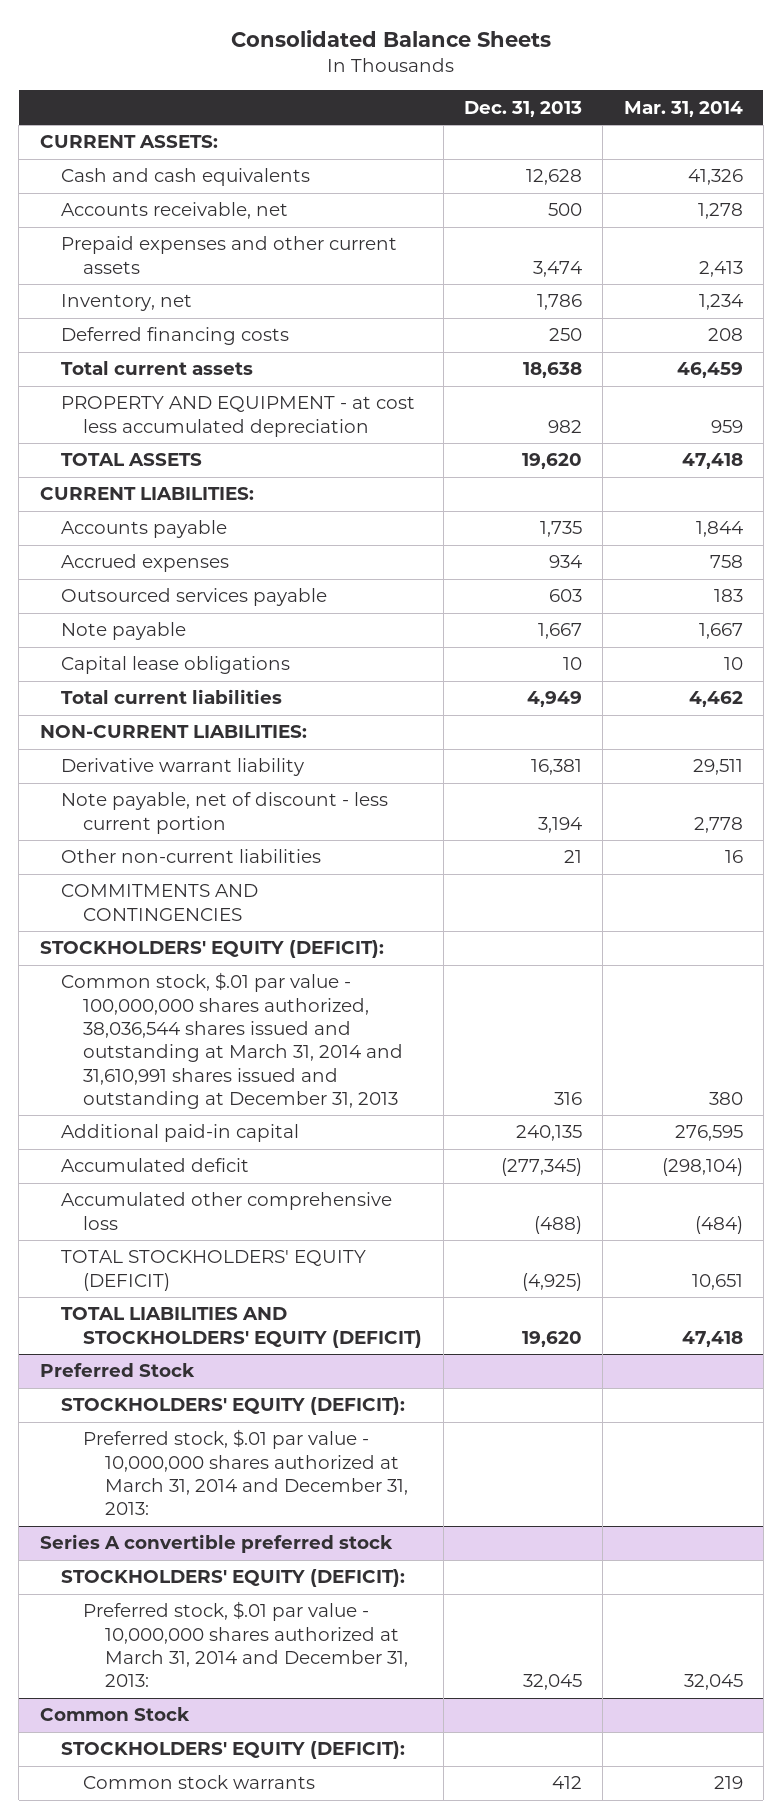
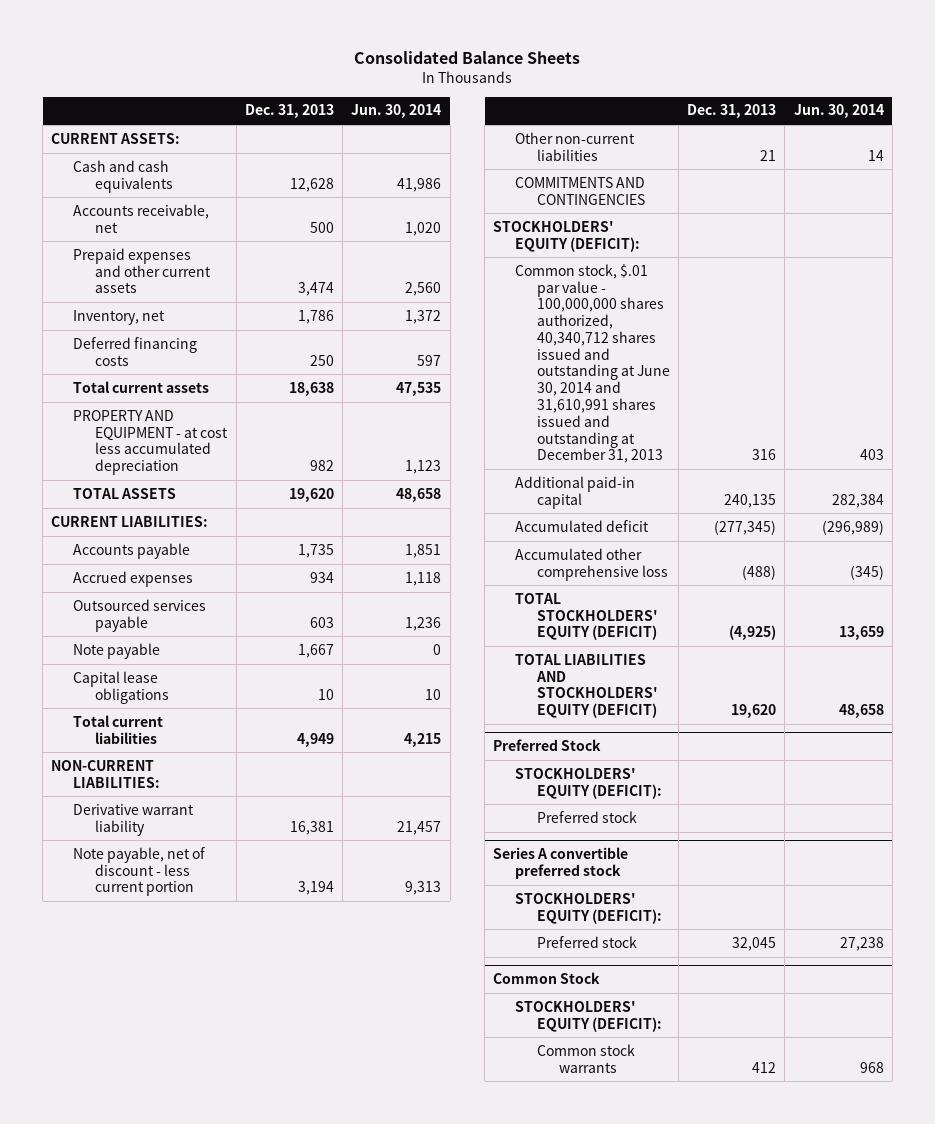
- | Dec. 31, 2013 | Mar. 31, 2014
+ | Dec. 31, 2013 | Jun. 30, 2014
- Common stock, $.01 par value - 100,000,000 shares authorized, 38,036,544 shares issued and outstanding at March 31, 2014 and 31,610,991 shares issued and outstanding at December 31, 2013 | 316 | 380
+ Common stock, $.01 par value - 100,000,000 shares authorized, 40,340,712 shares issued and outstanding at June 30, 2014 and 31,610,991 shares issued and outstanding at December 31, 2013 | 316 | 403
@ Preferred Stock
- Preferred stock, $.01 par value - 10,000,000 shares authorized at March 31, 2014 and December 31, 2013:
+ Preferred stock
@ Series A convertible preferred stock
- Preferred stock, $.01 par value - 10,000,000 shares authorized at March 31, 2014 and December 31, 2013: | 32,045 | 32,045
+ Preferred stock | 32,045 | 27,238

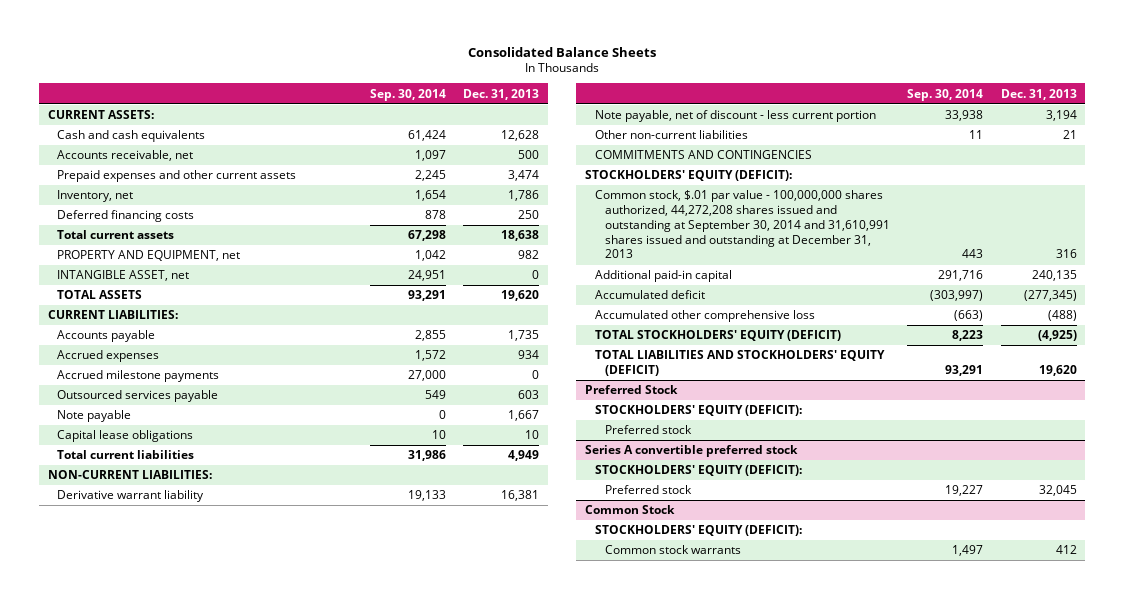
- | Dec. 31, 2013 | Jun. 30, 2014
+ | Sep. 30, 2014 | Dec. 31, 2013
- PROPERTY AND EQUIPMENT - at cost less accumulated depreciation | 982 | 1,123
+ PROPERTY AND EQUIPMENT, net | 1,042 | 982
+ INTANGIBLE ASSET, net | 24,951 | 0
+ Accrued milestone payments | 27,000 | 0
- Common stock, $.01 par value - 100,000,000 shares authorized, 40,340,712 shares issued and outstanding at June 30, 2014 and 31,610,991 shares issued and outstanding at December 31, 2013 | 316 | 403
+ Common stock, $.01 par value - 100,000,000 shares authorized, 44,272,208 shares issued and outstanding at September 30, 2014 and 31,610,991 shares issued and outstanding at December 31, 2013 | 443 | 316

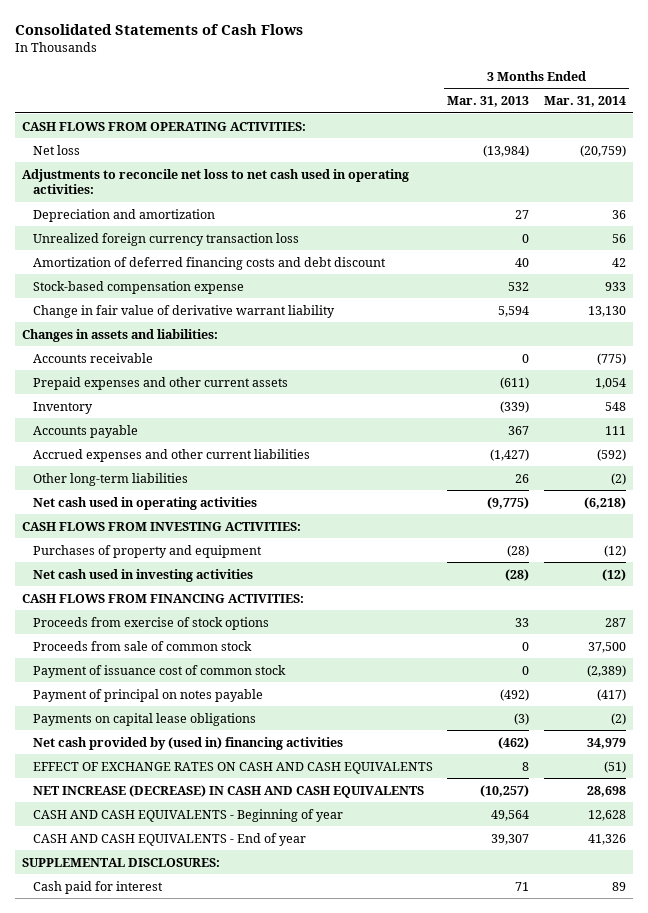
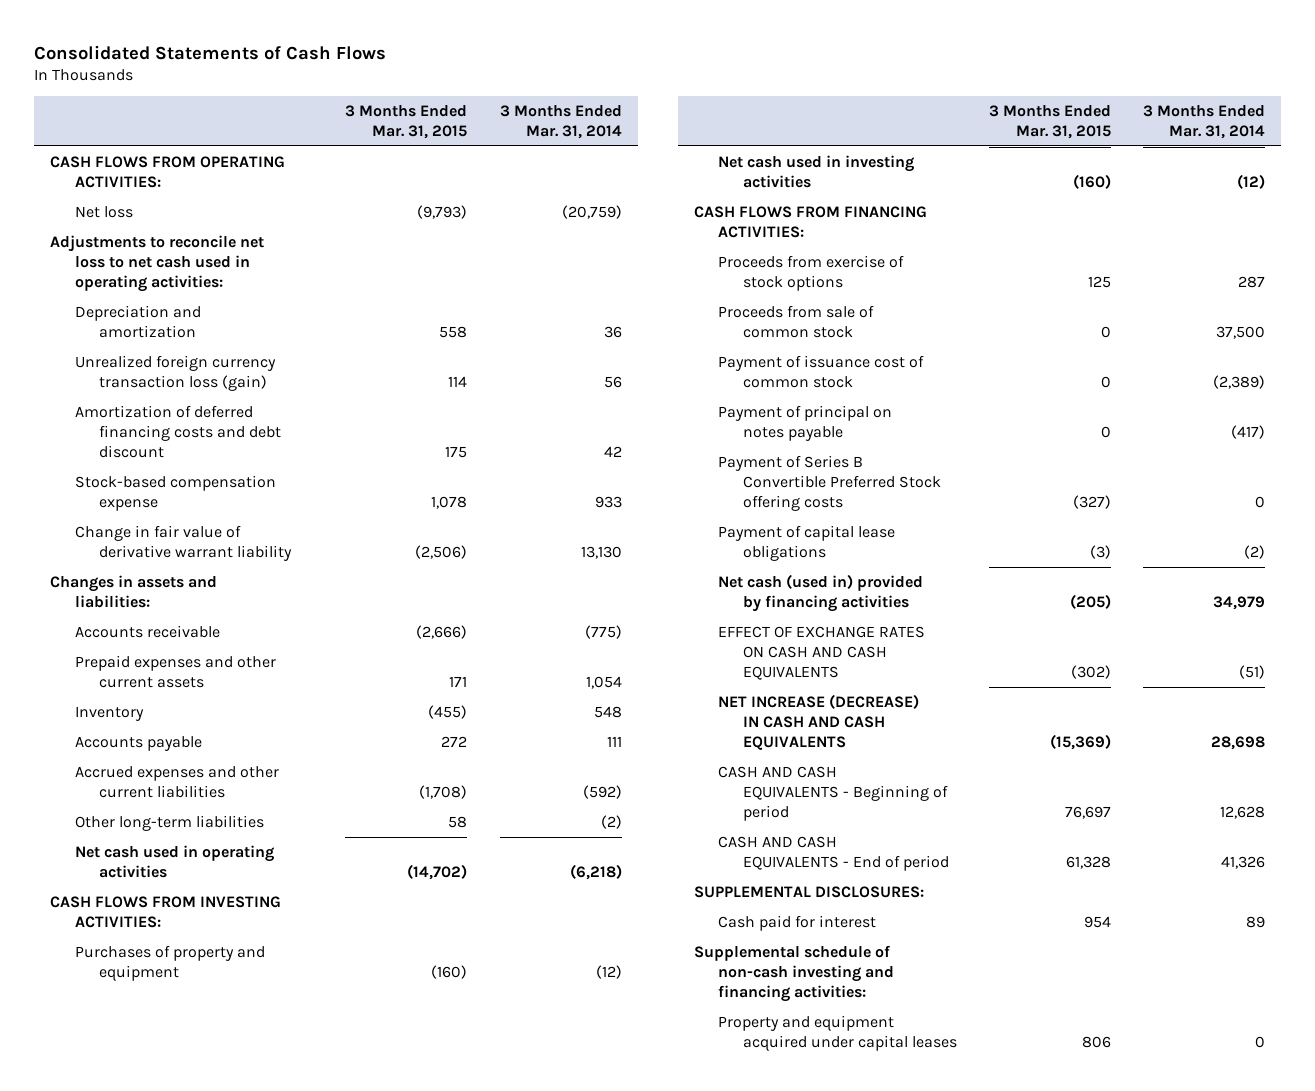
- | 3 Months Ended Mar. 31, 2013 | 3 Months Ended Mar. 31, 2014
+ | 3 Months Ended Mar. 31, 2015 | 3 Months Ended Mar. 31, 2014
- Unrealized foreign currency transaction loss | 0 | 56
+ Unrealized foreign currency transaction loss (gain) | 114 | 56
- Payments on capital lease obligations | (3) | (2)
- Net cash provided by (used in) financing activities | (462) | 34,979
+ Payment of Series B Convertible Preferred Stock offering costs | (327) | 0
+ Payment of capital lease obligations | (3) | (2)
+ Net cash (used in) provided by financing activities | (205) | 34,979
- CASH AND CASH EQUIVALENTS - Beginning of year | 49,564 | 12,628
- CASH AND CASH EQUIVALENTS - End of year | 39,307 | 41,326
+ CASH AND CASH EQUIVALENTS - Beginning of period | 76,697 | 12,628
+ CASH AND CASH EQUIVALENTS - End of period | 61,328 | 41,326
+ Supplemental schedule of non-cash investing and financing activities:
+ Property and equipment acquired under capital leases | 806 | 0

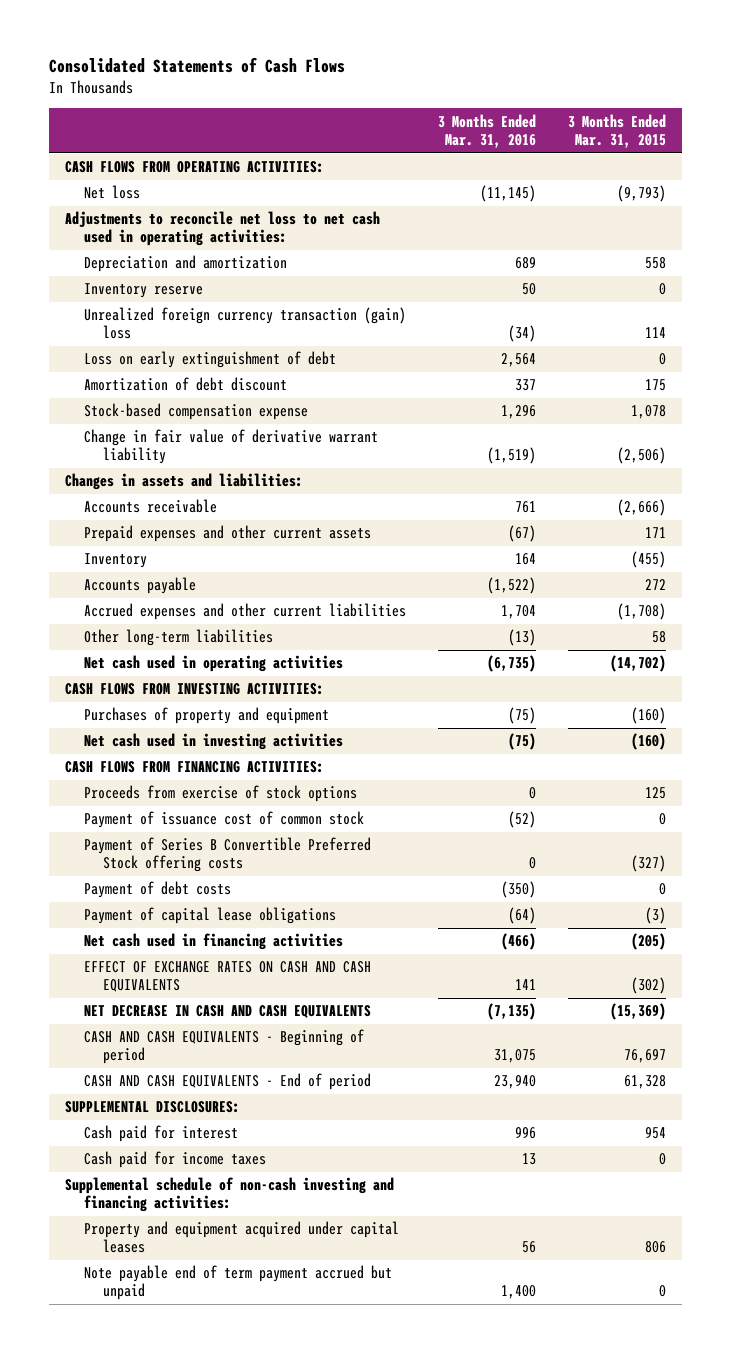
- | 3 Months Ended Mar. 31, 2015 | 3 Months Ended Mar. 31, 2014
+ | 3 Months Ended Mar. 31, 2016 | 3 Months Ended Mar. 31, 2015
- Unrealized foreign currency transaction loss (gain) | 114 | 56
- Amortization of deferred financing costs and debt discount | 175 | 42
+ Inventory reserve | 50 | 0
+ Unrealized foreign currency transaction (gain) loss | (34) | 114
+ Loss on early extinguishment of debt | 2,564 | 0
+ Amortization of debt discount | 337 | 175
- Proceeds from sale of common stock | 0 | 37,500
- Payment of principal on notes payable | 0 | (417)
+ Payment of debt costs | (350) | 0
- Net cash (used in) provided by financing activities | (205) | 34,979
+ Net cash used in financing activities | (466) | (205)
- NET INCREASE (DECREASE) IN CASH AND CASH EQUIVALENTS | (15,369) | 28,698
+ NET DECREASE IN CASH AND CASH EQUIVALENTS | (7,135) | (15,369)
+ Cash paid for income taxes | 13 | 0
+ Note payable end of term payment accrued but unpaid | 1,400 | 0

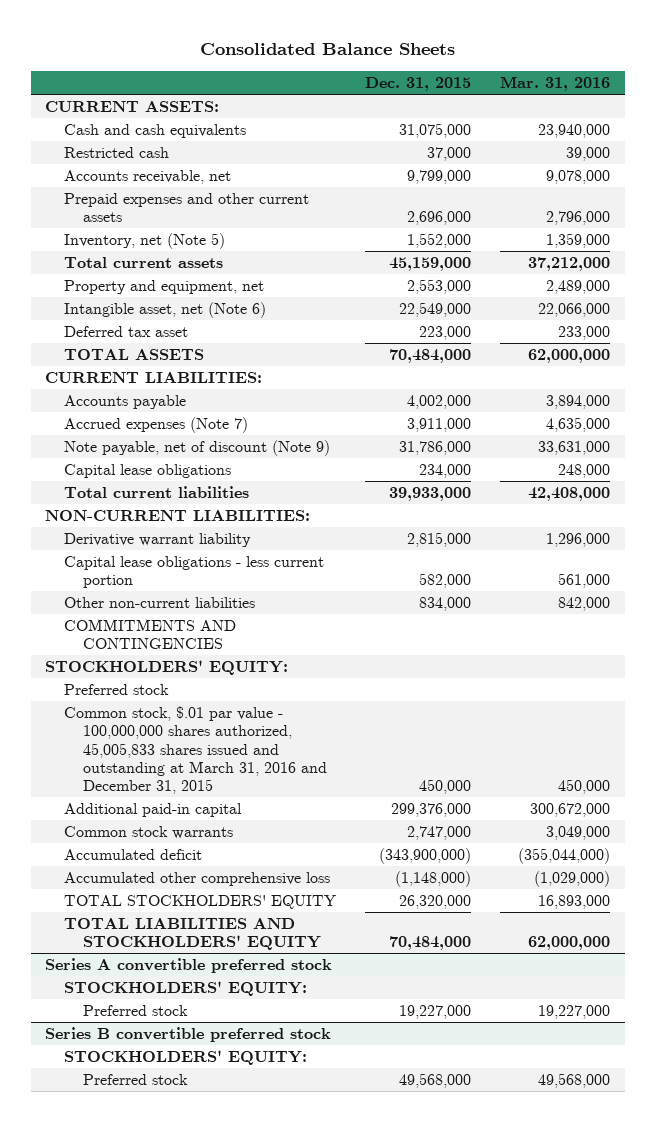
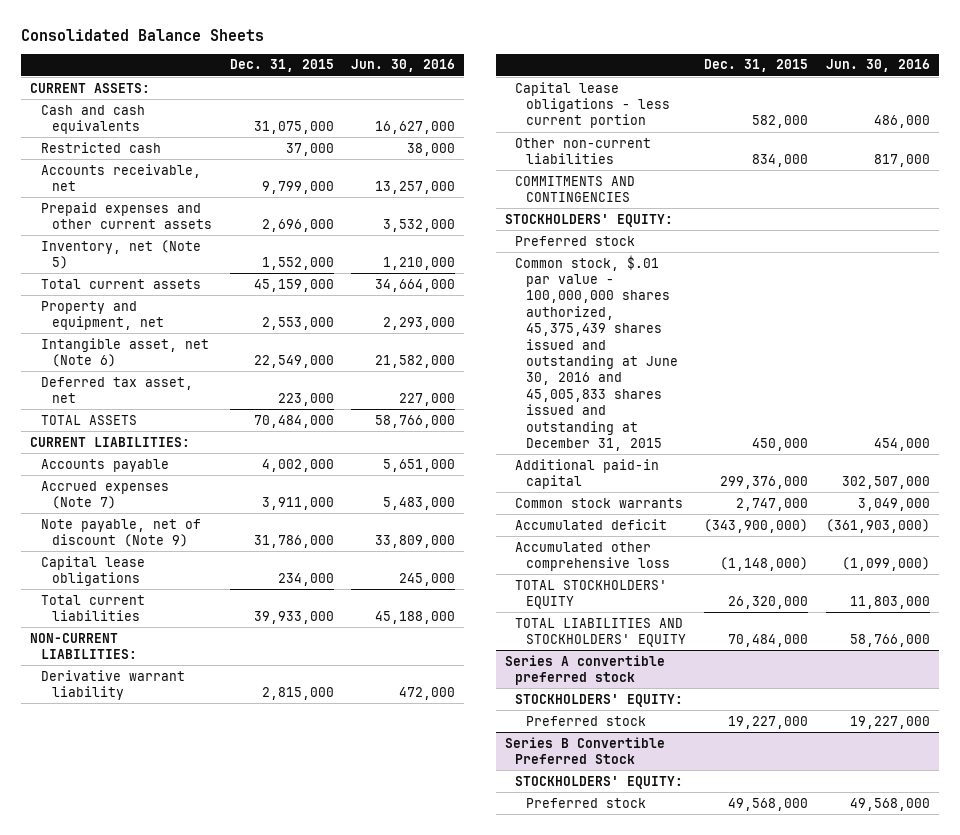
- | Dec. 31, 2015 | Mar. 31, 2016
+ | Dec. 31, 2015 | Jun. 30, 2016
- Deferred tax asset | 223,000 | 233,000
+ Deferred tax asset, net | 223,000 | 227,000
- Common stock, $.01 par value - 100,000,000 shares authorized, 45,005,833 shares issued and outstanding at March 31, 2016 and December 31, 2015 | 450,000 | 450,000
+ Common stock, $.01 par value - 100,000,000 shares authorized, 45,375,439 shares issued and outstanding at June 30, 2016 and 45,005,833 shares issued and outstanding at December 31, 2015 | 450,000 | 454,000
- Series B convertible preferred stock
+ Series B Convertible Preferred Stock

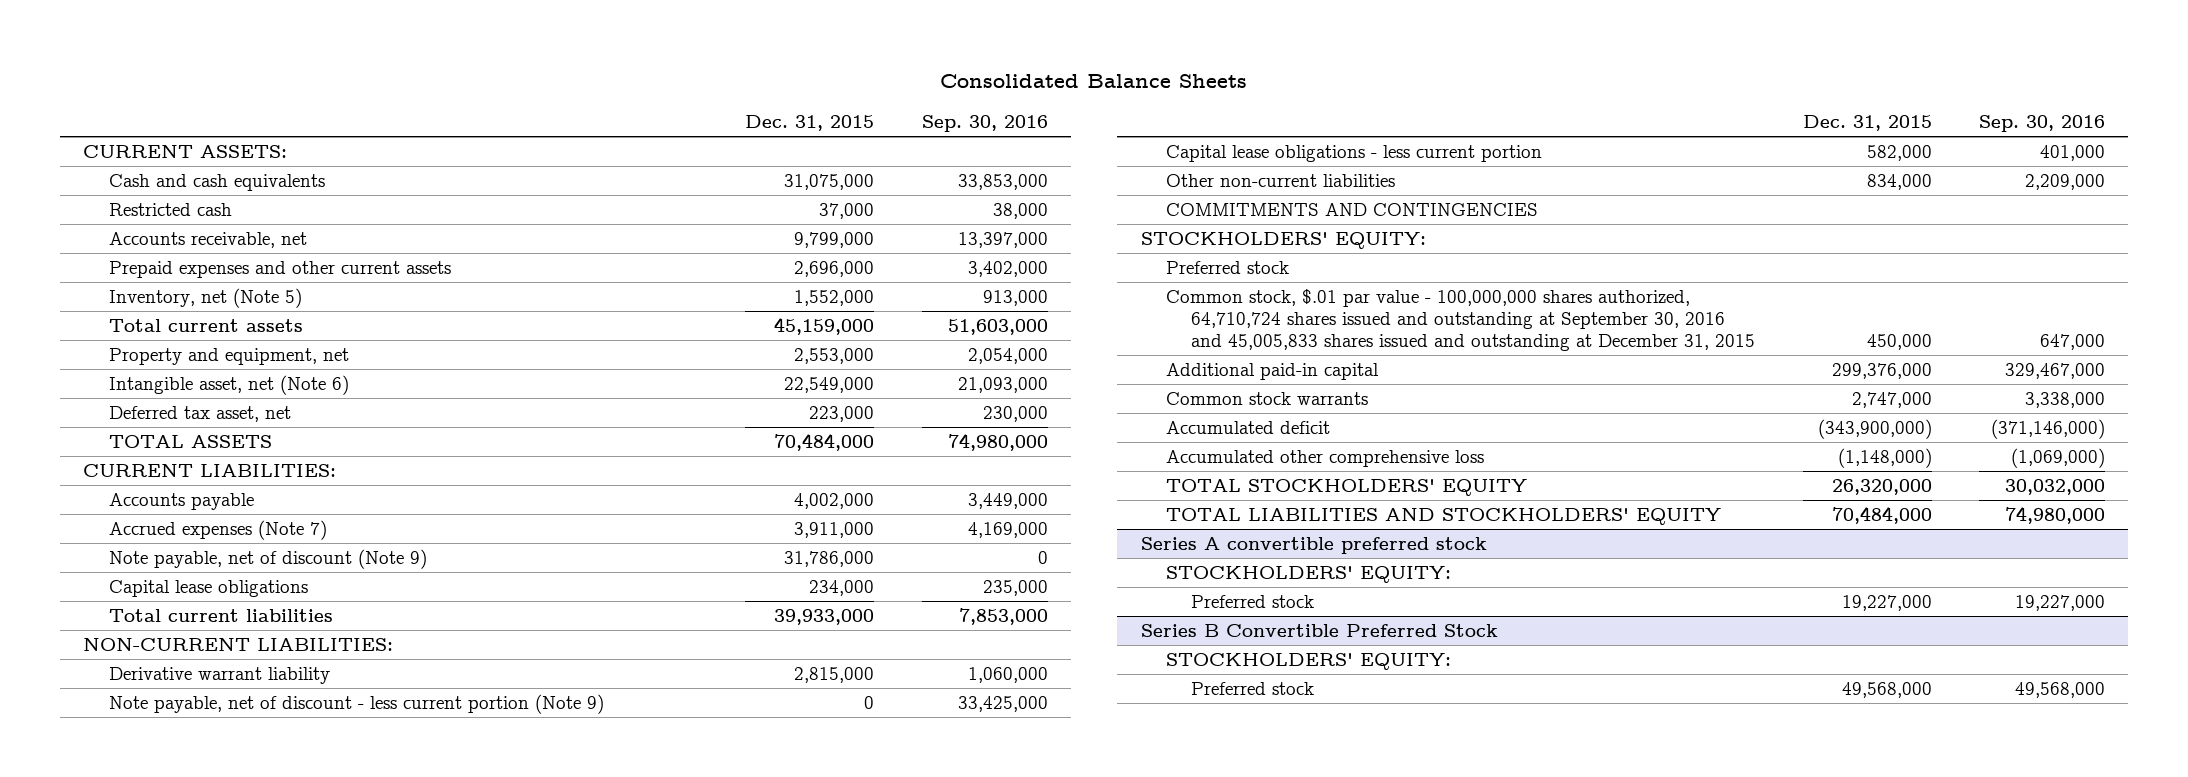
- | Dec. 31, 2015 | Jun. 30, 2016
+ | Dec. 31, 2015 | Sep. 30, 2016
+ Note payable, net of discount - less current portion (Note 9) | 0 | 33,425,000
- Common stock, $.01 par value - 100,000,000 shares authorized, 45,375,439 shares issued and outstanding at June 30, 2016 and 45,005,833 shares issued and outstanding at December 31, 2015 | 450,000 | 454,000
+ Common stock, $.01 par value - 100,000,000 shares authorized, 64,710,724 shares issued and outstanding at September 30, 2016 and 45,005,833 shares issued and outstanding at December 31, 2015 | 450,000 | 647,000

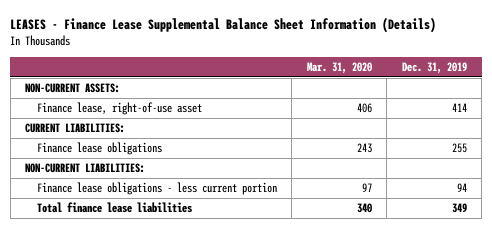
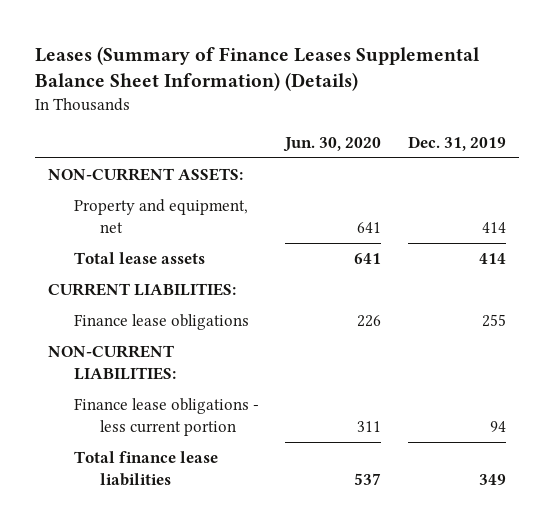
- LEASES - Finance Lease Supplemental Balance Sheet Information (Details)
+ Leases (Summary of Finance Leases Supplemental Balance Sheet Information) (Details)
- | Mar. 31, 2020 | Dec. 31, 2019
+ | Jun. 30, 2020 | Dec. 31, 2019
- Finance lease, right-of-use asset | 406 | 414
+ Property and equipment, net | 641 | 414
+ Total lease assets | 641 | 414

